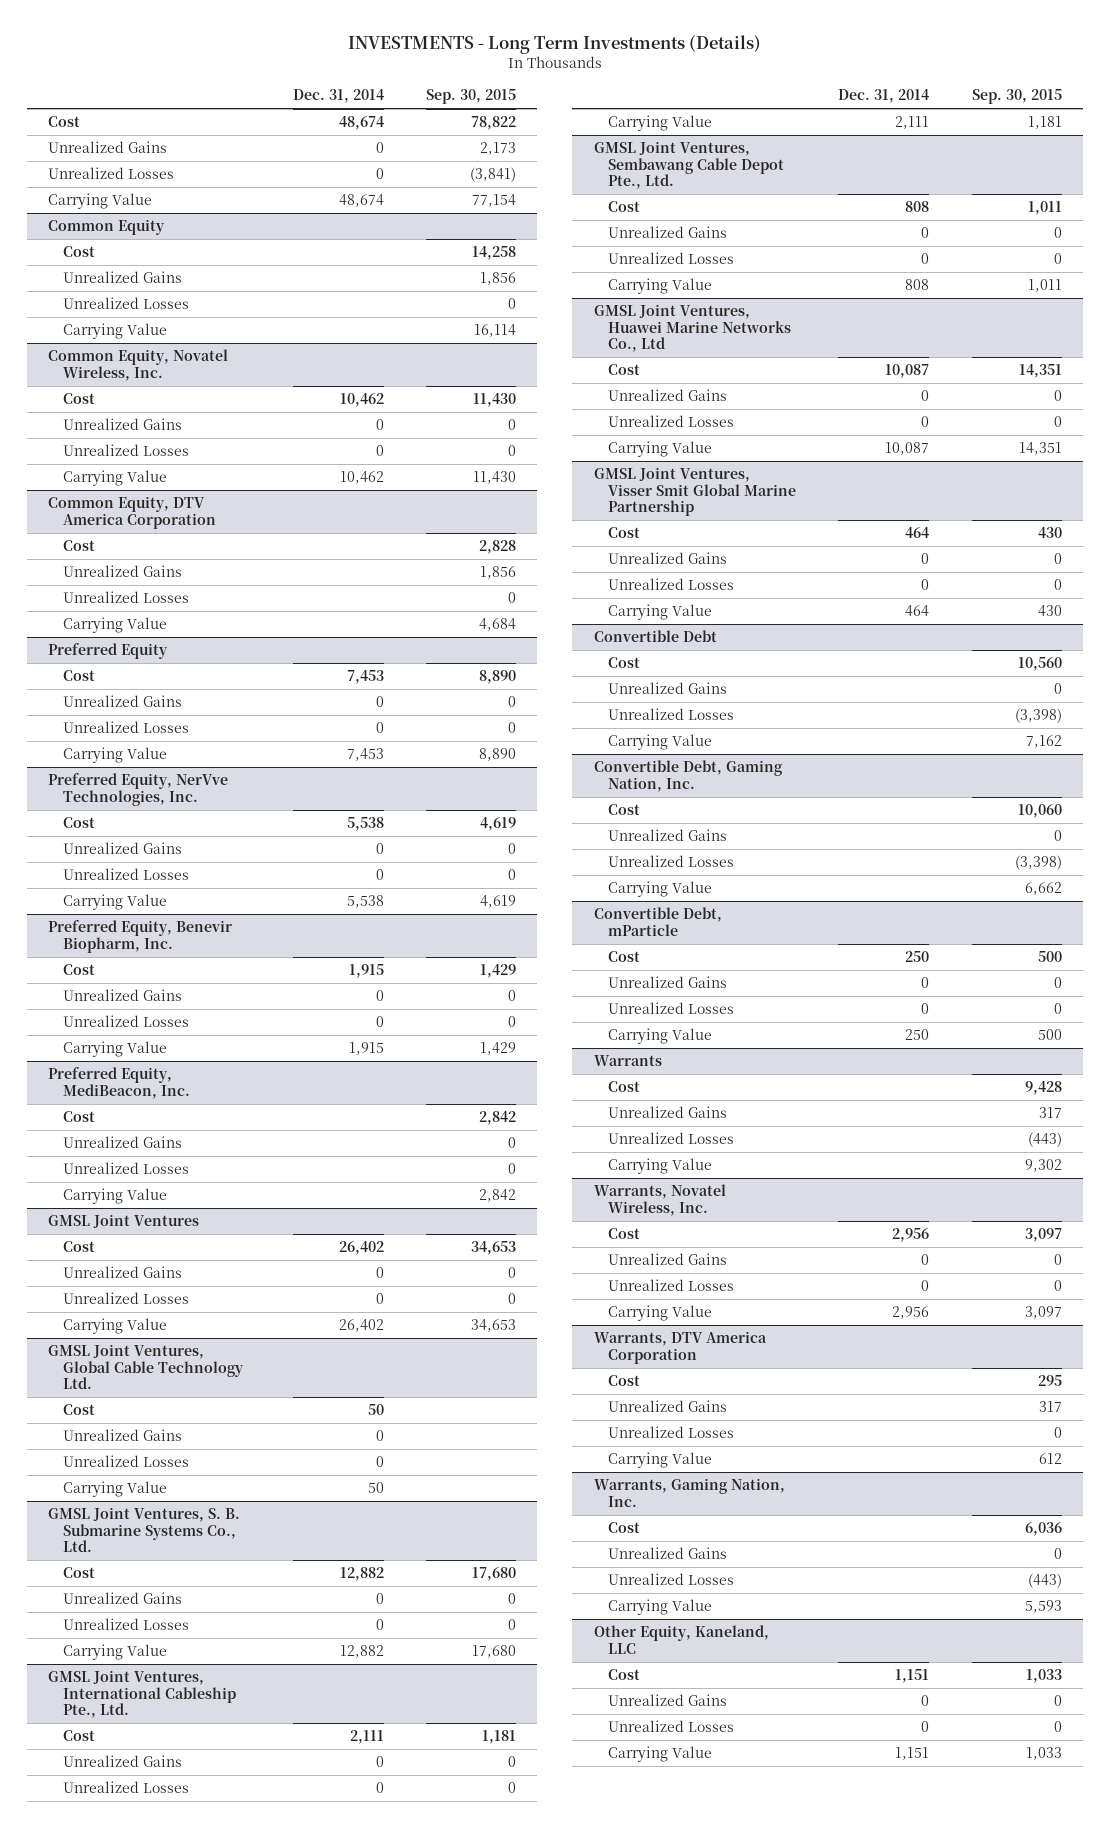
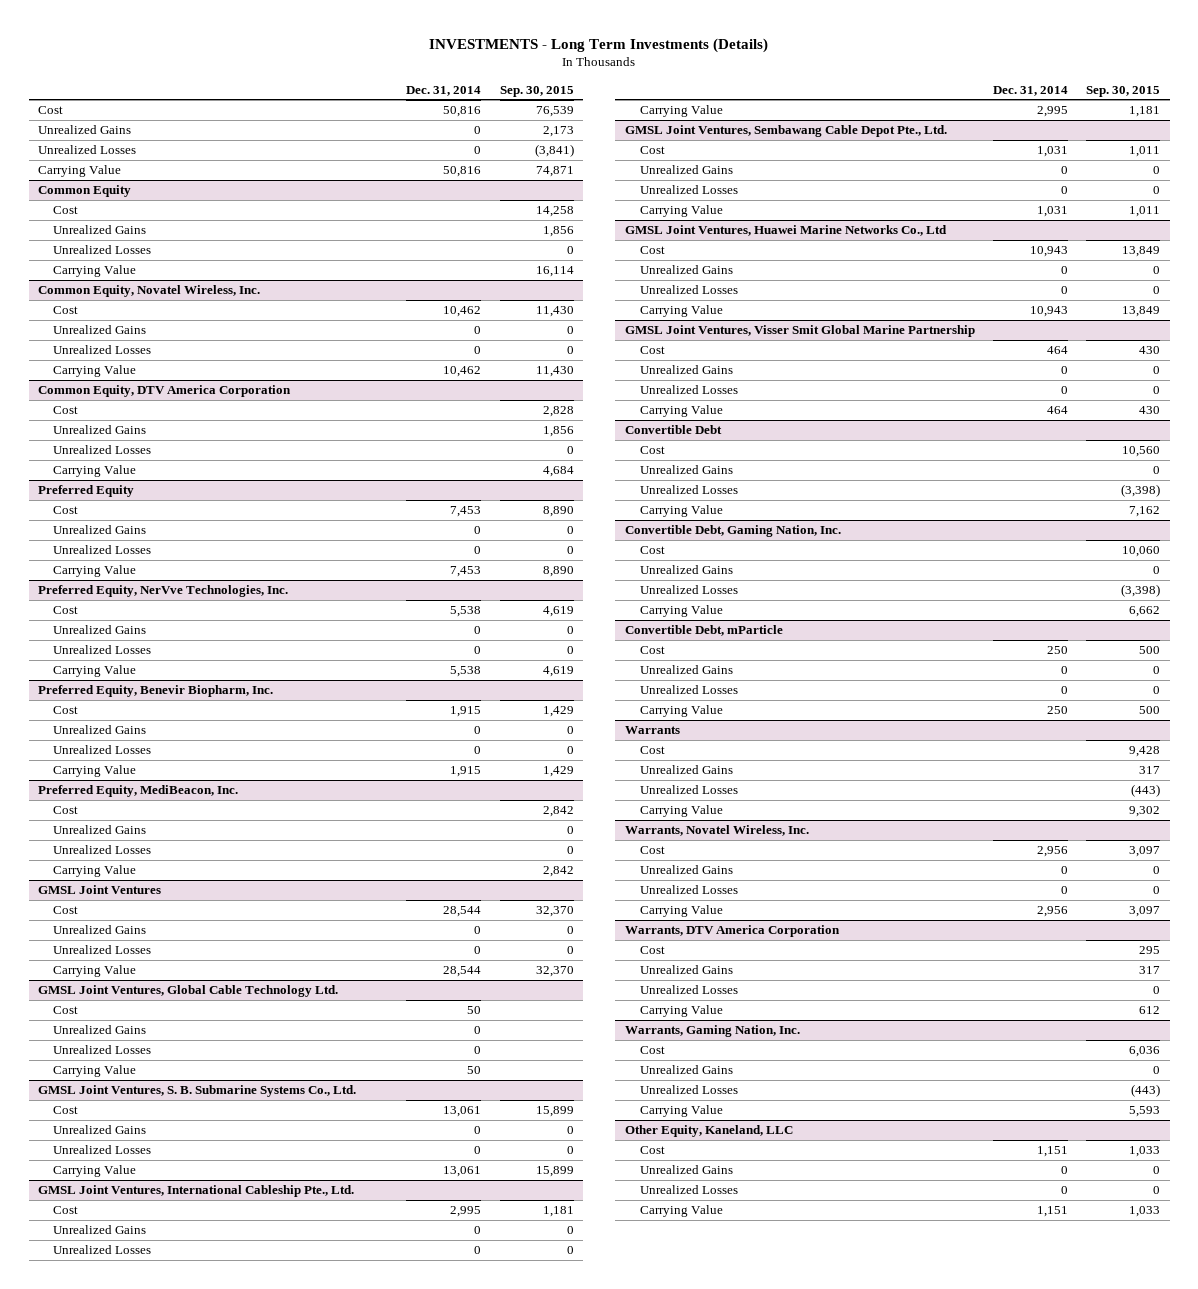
- Cost | 48,674 | 78,822
+ Cost | 50,816 | 76,539
- Carrying Value | 48,674 | 77,154
+ Carrying Value | 50,816 | 74,871
@ GMSL Joint Ventures
- Cost | 26,402 | 34,653
+ Cost | 28,544 | 32,370
- Carrying Value | 26,402 | 34,653
+ Carrying Value | 28,544 | 32,370
@ GMSL Joint Ventures, S. B. Submarine Systems Co., Ltd.
- Cost | 12,882 | 17,680
+ Cost | 13,061 | 15,899
- Carrying Value | 12,882 | 17,680
+ Carrying Value | 13,061 | 15,899
@ GMSL Joint Ventures, International Cableship Pte., Ltd.
- Cost | 2,111 | 1,181
+ Cost | 2,995 | 1,181
- Carrying Value | 2,111 | 1,181
+ Carrying Value | 2,995 | 1,181
@ GMSL Joint Ventures, Sembawang Cable Depot Pte., Ltd.
- Cost | 808 | 1,011
+ Cost | 1,031 | 1,011
- Carrying Value | 808 | 1,011
+ Carrying Value | 1,031 | 1,011
@ GMSL Joint Ventures, Huawei Marine Networks Co., Ltd
- Cost | 10,087 | 14,351
+ Cost | 10,943 | 13,849
- Carrying Value | 10,087 | 14,351
+ Carrying Value | 10,943 | 13,849

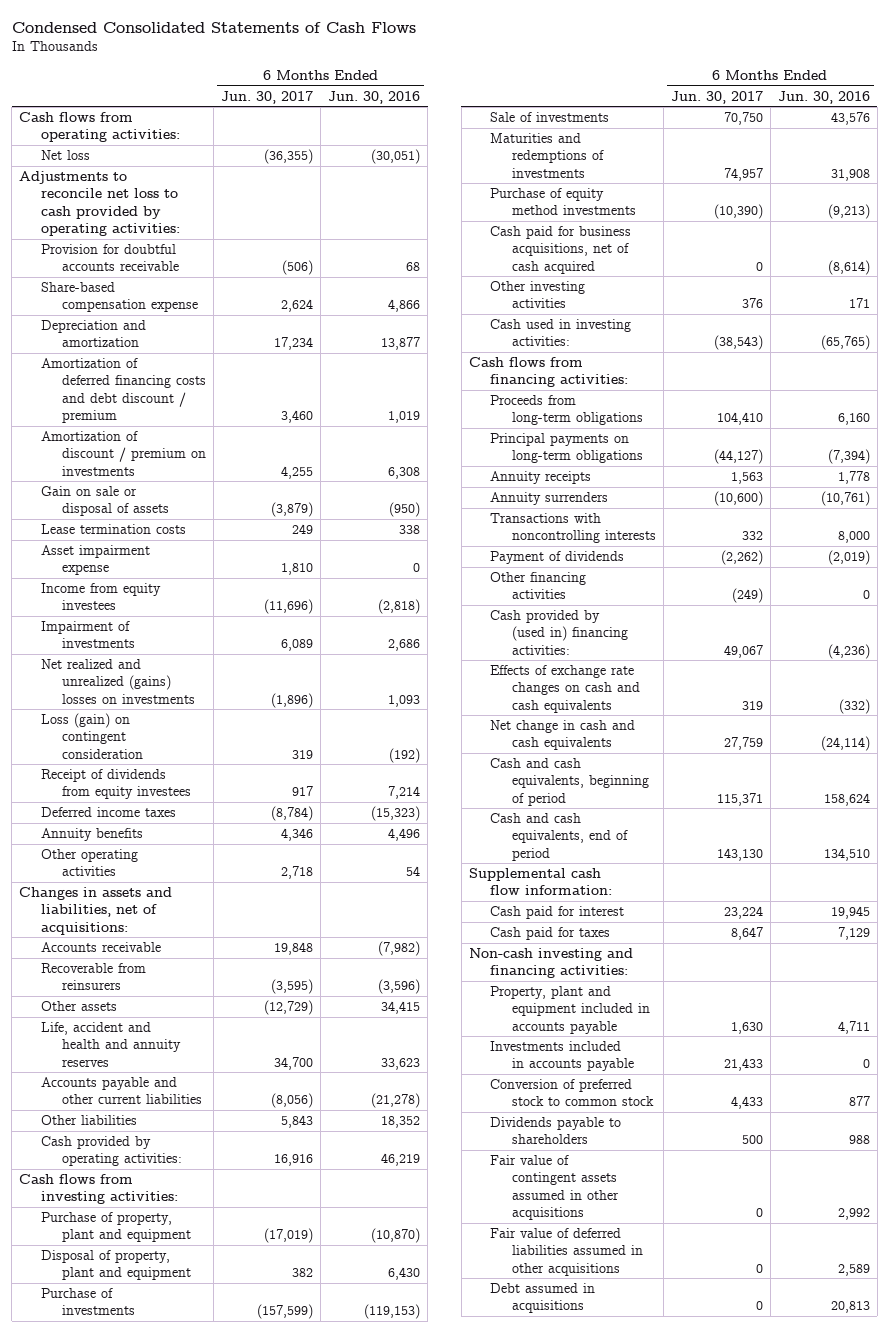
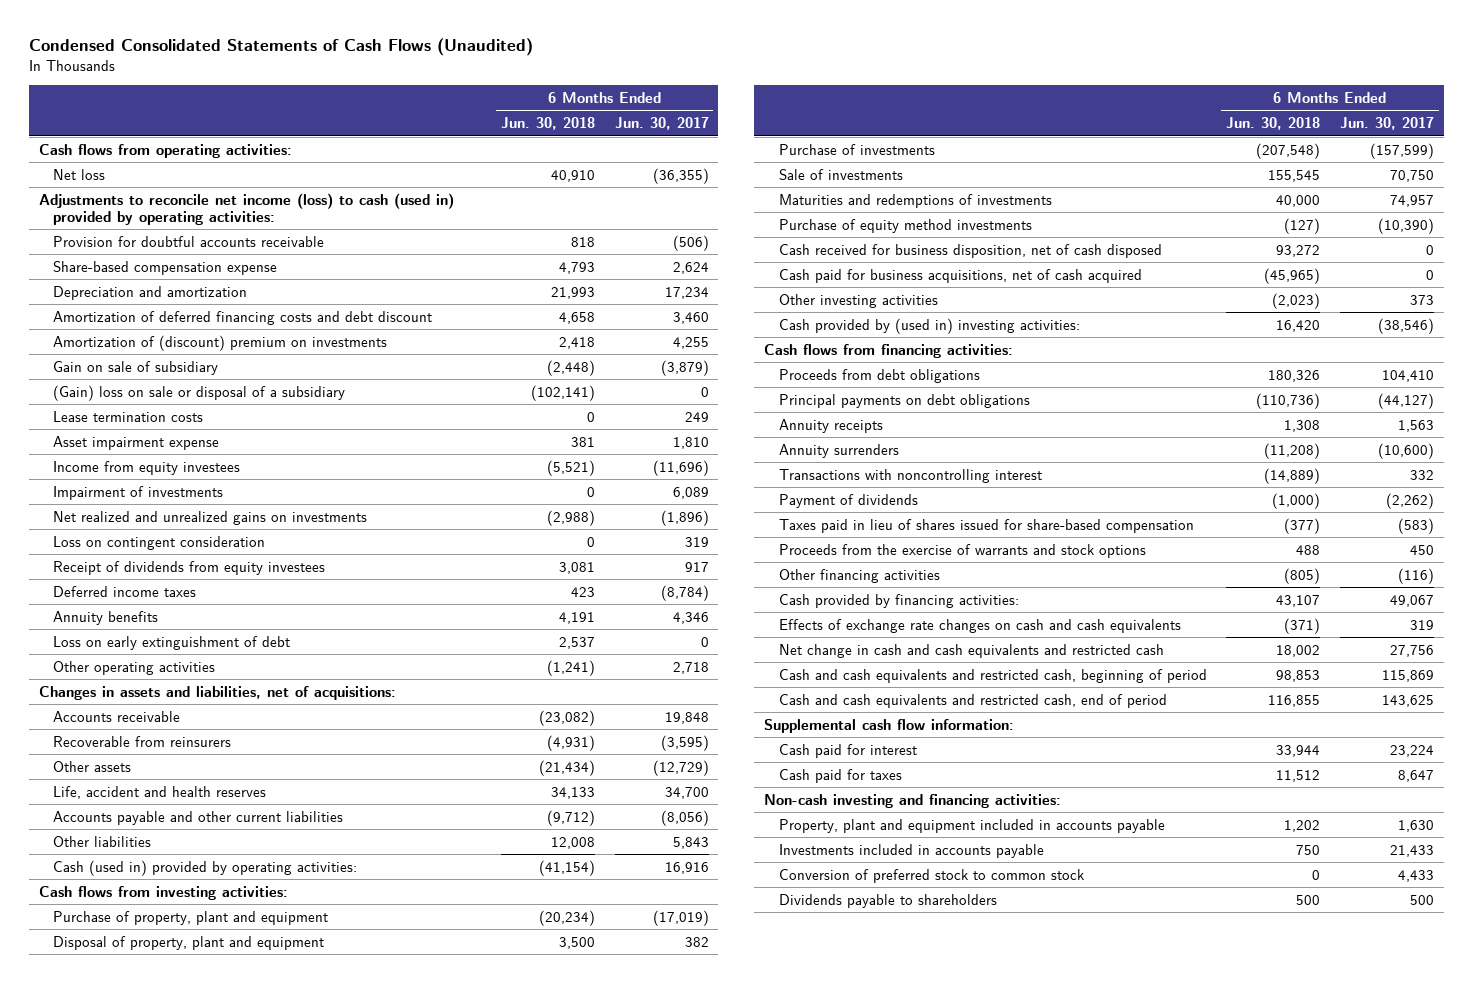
- Condensed Consolidated Statements of Cash Flows
+ Condensed Consolidated Statements of Cash Flows (Unaudited)
- | 6 Months Ended Jun. 30, 2017 | 6 Months Ended Jun. 30, 2016
+ | 6 Months Ended Jun. 30, 2018 | 6 Months Ended Jun. 30, 2017
- Adjustments to reconcile net loss to cash provided by operating activities:
+ Adjustments to reconcile net income (loss) to cash (used in) provided by operating activities:
- Amortization of deferred financing costs and debt discount / premium | 3,460 | 1,019
- Amortization of discount / premium on investments | 4,255 | 6,308
- Gain on sale or disposal of assets | (3,879) | (950)
+ Amortization of deferred financing costs and debt discount | 4,658 | 3,460
+ Amortization of (discount) premium on investments | 2,418 | 4,255
+ Gain on sale of subsidiary | (2,448) | (3,879)
+ (Gain) loss on sale or disposal of a subsidiary | (102,141) | 0
- Net realized and unrealized (gains) losses on investments | (1,896) | 1,093
- Loss (gain) on contingent consideration | 319 | (192)
+ Net realized and unrealized gains on investments | (2,988) | (1,896)
+ Loss on contingent consideration | 0 | 319
+ Loss on early extinguishment of debt | 2,537 | 0
- Life, accident and health and annuity reserves | 34,700 | 33,623
+ Life, accident and health reserves | 34,133 | 34,700
- Cash provided by operating activities: | 16,916 | 46,219
+ Cash (used in) provided by operating activities: | (41,154) | 16,916
+ Cash received for business disposition, net of cash disposed | 93,272 | 0
- Other investing activities | 376 | 171
- Cash used in investing activities: | (38,543) | (65,765)
+ Other investing activities | (2,023) | 373
+ Cash provided by (used in) investing activities: | 16,420 | (38,546)
- Proceeds from long-term obligations | 104,410 | 6,160
- Principal payments on long-term obligations | (44,127) | (7,394)
+ Proceeds from debt obligations | 180,326 | 104,410
+ Principal payments on debt obligations | (110,736) | (44,127)
- Transactions with noncontrolling interests | 332 | 8,000
+ Transactions with noncontrolling interest | (14,889) | 332
- Other financing activities | (249) | 0
- Cash provided by (used in) financing activities: | 49,067 | (4,236)
+ Taxes paid in lieu of shares issued for share-based compensation | (377) | (583)
+ Proceeds from the exercise of warrants and stock options | 488 | 450
+ Other financing activities | (805) | (116)
+ Cash provided by financing activities: | 43,107 | 49,067
- Net change in cash and cash equivalents | 27,759 | (24,114)
- Cash and cash equivalents, beginning of period | 115,371 | 158,624
- Cash and cash equivalents, end of period | 143,130 | 134,510
+ Net change in cash and cash equivalents and restricted cash | 18,002 | 27,756
+ Cash and cash equivalents and restricted cash, beginning of period | 98,853 | 115,869
+ Cash and cash equivalents and restricted cash, end of period | 116,855 | 143,625
- Fair value of contingent assets assumed in other acquisitions | 0 | 2,992
- Fair value of deferred liabilities assumed in other acquisitions | 0 | 2,589
- Debt assumed in acquisitions | 0 | 20,813

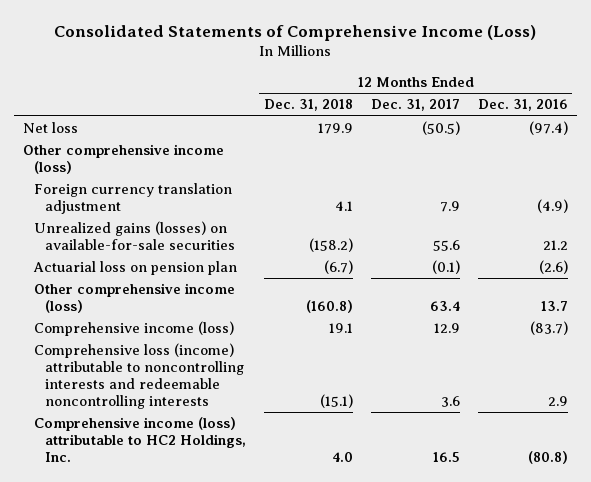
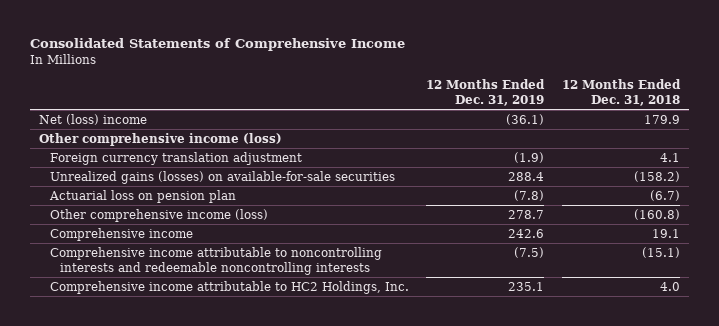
- Consolidated Statements of Comprehensive Income (Loss)
+ Consolidated Statements of Comprehensive Income
- | 12 Months Ended Dec. 31, 2018 | 12 Months Ended Dec. 31, 2017 | 12 Months Ended Dec. 31, 2016
+ | 12 Months Ended Dec. 31, 2019 | 12 Months Ended Dec. 31, 2018
- Net loss | 179.9 | (50.5) | (97.4)
+ Net (loss) income | (36.1) | 179.9
- Comprehensive income (loss) | 19.1 | 12.9 | (83.7)
- Comprehensive loss (income) attributable to noncontrolling interests and redeemable noncontrolling interests | (15.1) | 3.6 | 2.9
- Comprehensive income (loss) attributable to HC2 Holdings, Inc. | 4.0 | 16.5 | (80.8)
+ Comprehensive income | 242.6 | 19.1
+ Comprehensive income attributable to noncontrolling interests and redeemable noncontrolling interests | (7.5) | (15.1)
+ Comprehensive income attributable to HC2 Holdings, Inc. | 235.1 | 4.0

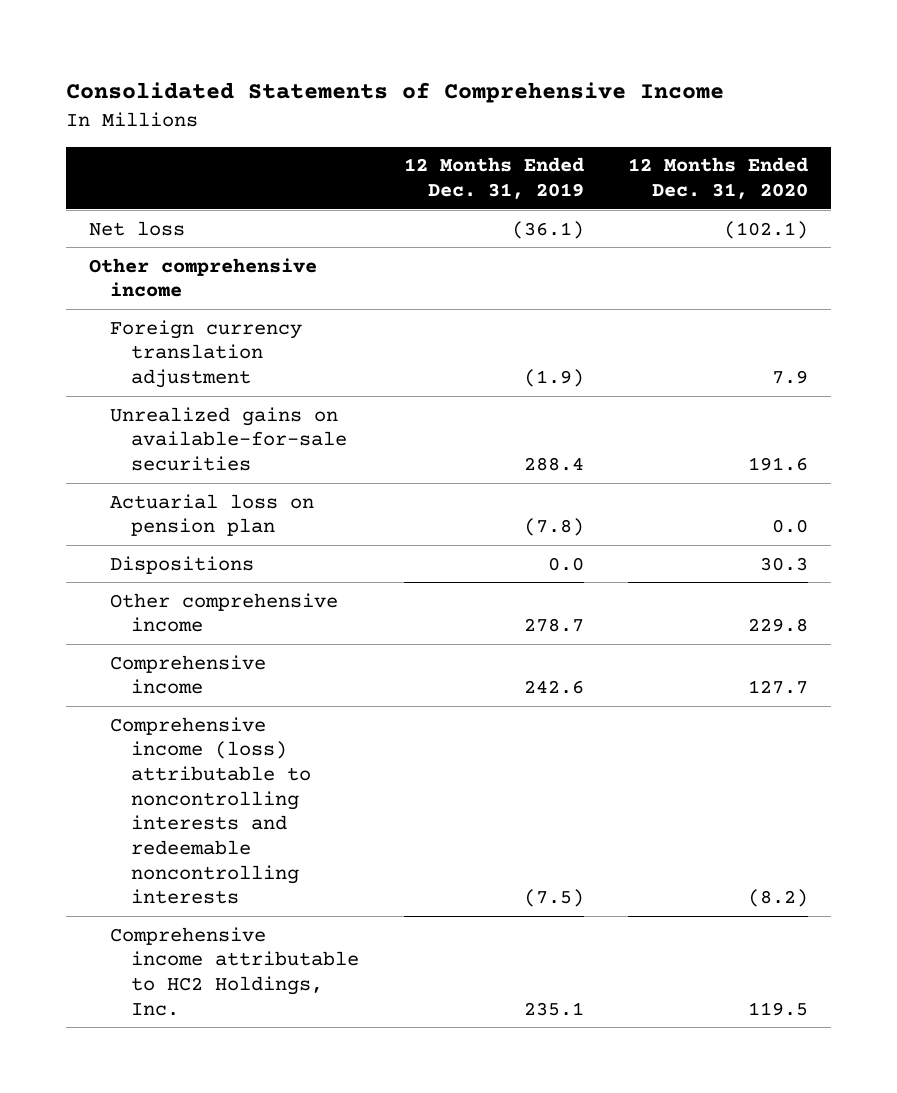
- | 12 Months Ended Dec. 31, 2019 | 12 Months Ended Dec. 31, 2018
+ | 12 Months Ended Dec. 31, 2019 | 12 Months Ended Dec. 31, 2020
- Net (loss) income | (36.1) | 179.9
- Other comprehensive income (loss)
+ Net loss | (36.1) | (102.1)
+ Other comprehensive income
- Unrealized gains (losses) on available-for-sale securities | 288.4 | (158.2)
+ Unrealized gains on available-for-sale securities | 288.4 | 191.6
- Other comprehensive income (loss) | 278.7 | (160.8)
+ Dispositions | 0.0 | 30.3
+ Other comprehensive income | 278.7 | 229.8
- Comprehensive income attributable to noncontrolling interests and redeemable noncontrolling interests | (7.5) | (15.1)
+ Comprehensive income (loss) attributable to noncontrolling interests and redeemable noncontrolling interests | (7.5) | (8.2)

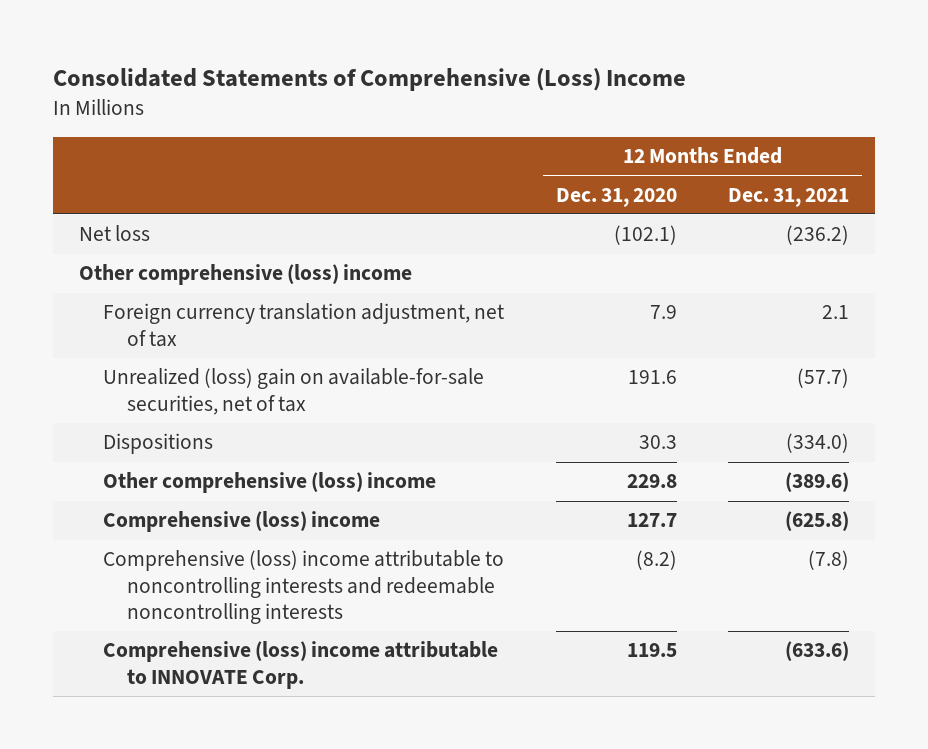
- Consolidated Statements of Comprehensive Income
+ Consolidated Statements of Comprehensive (Loss) Income
- | 12 Months Ended Dec. 31, 2019 | 12 Months Ended Dec. 31, 2020
+ | 12 Months Ended Dec. 31, 2020 | 12 Months Ended Dec. 31, 2021
- Other comprehensive income
- Foreign currency translation adjustment | (1.9) | 7.9
- Unrealized gains on available-for-sale securities | 288.4 | 191.6
- Actuarial loss on pension plan | (7.8) | 0.0
+ Other comprehensive (loss) income
+ Foreign currency translation adjustment, net of tax | 7.9 | 2.1
+ Unrealized (loss) gain on available-for-sale securities, net of tax | 191.6 | (57.7)
- Other comprehensive income | 278.7 | 229.8
- Comprehensive income | 242.6 | 127.7
- Comprehensive income (loss) attributable to noncontrolling interests and redeemable noncontrolling interests | (7.5) | (8.2)
- Comprehensive income attributable to HC2 Holdings, Inc. | 235.1 | 119.5
+ Other comprehensive (loss) income | 229.8 | (389.6)
+ Comprehensive (loss) income | 127.7 | (625.8)
+ Comprehensive (loss) income attributable to noncontrolling interests and redeemable noncontrolling interests | (8.2) | (7.8)
+ Comprehensive (loss) income attributable to INNOVATE Corp. | 119.5 | (633.6)

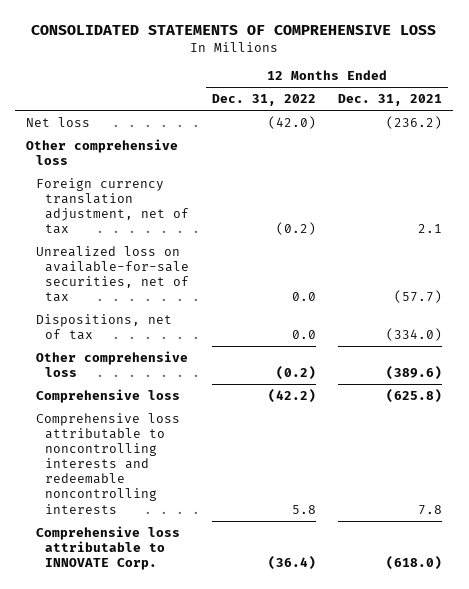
- Consolidated Statements of Comprehensive (Loss) Income
+ CONSOLIDATED STATEMENTS OF COMPREHENSIVE LOSS
- | 12 Months Ended Dec. 31, 2020 | 12 Months Ended Dec. 31, 2021
+ | 12 Months Ended Dec. 31, 2022 | 12 Months Ended Dec. 31, 2021
- Other comprehensive (loss) income
+ Other comprehensive loss
- Unrealized (loss) gain on available-for-sale securities, net of tax | 191.6 | (57.7)
- Dispositions | 30.3 | (334.0)
- Other comprehensive (loss) income | 229.8 | (389.6)
- Comprehensive (loss) income | 127.7 | (625.8)
- Comprehensive (loss) income attributable to noncontrolling interests and redeemable noncontrolling interests | (8.2) | (7.8)
- Comprehensive (loss) income attributable to INNOVATE Corp. | 119.5 | (633.6)
+ Unrealized loss on available-for-sale securities, net of tax | 0.0 | (57.7)
+ Dispositions, net of tax | 0.0 | (334.0)
+ Other comprehensive loss | (0.2) | (389.6)
+ Comprehensive loss | (42.2) | (625.8)
+ Comprehensive loss attributable to noncontrolling interests and redeemable noncontrolling interests | 5.8 | 7.8
+ Comprehensive loss attributable to INNOVATE Corp. | (36.4) | (618.0)

